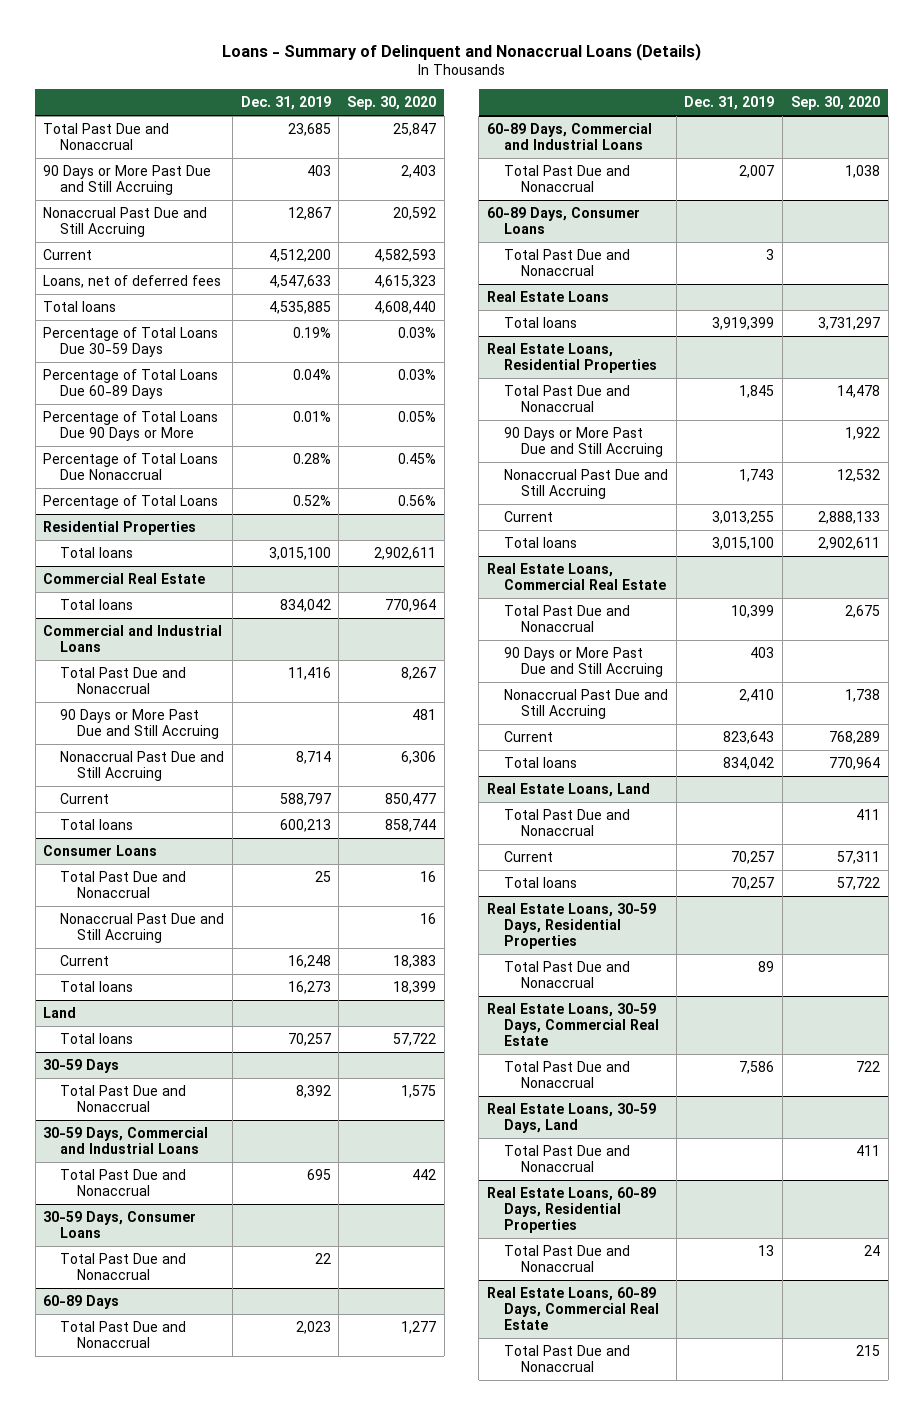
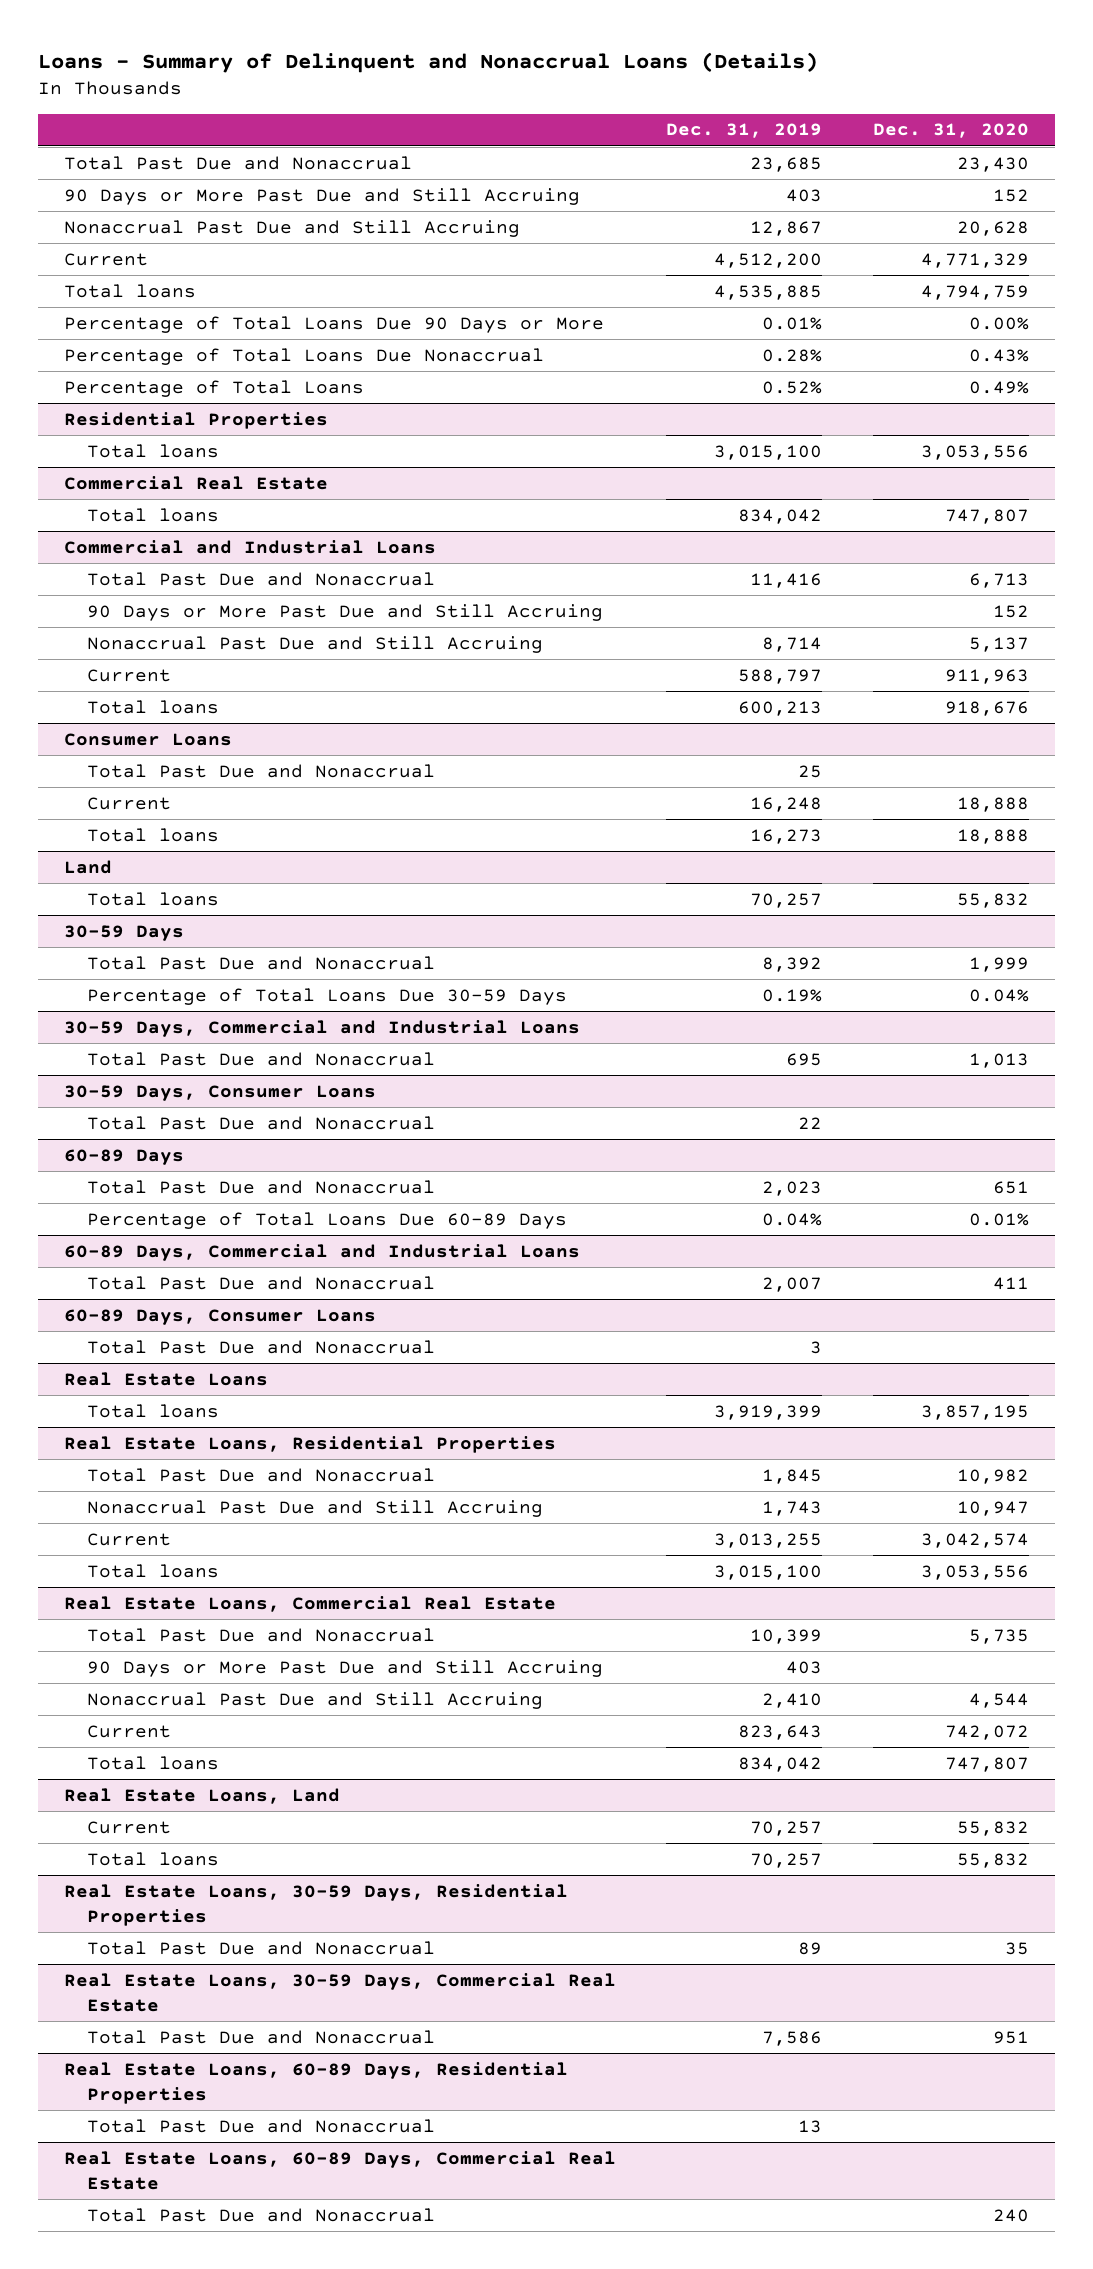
- | Dec. 31, 2019 | Sep. 30, 2020
+ | Dec. 31, 2019 | Dec. 31, 2020
- Loans, net of deferred fees | 4,547,633 | 4,615,323
- Percentage of Total Loans Due 30-59 Days | 0.19% | 0.03%
- Percentage of Total Loans Due 60-89 Days | 0.04% | 0.03%
@ Consumer Loans
- Nonaccrual Past Due and Still Accruing | | 16
@ 30-59 Days
+ Percentage of Total Loans Due 30-59 Days | 0.19% | 0.04%
@ 60-89 Days
+ Percentage of Total Loans Due 60-89 Days | 0.04% | 0.01%
@ Real Estate Loans, Residential Properties
- 90 Days or More Past Due and Still Accruing | | 1,922
@ Real Estate Loans, Land
- Total Past Due and Nonaccrual | | 411
- Real Estate Loans, 30-59 Days, Land
- Total Past Due and Nonaccrual | | 411

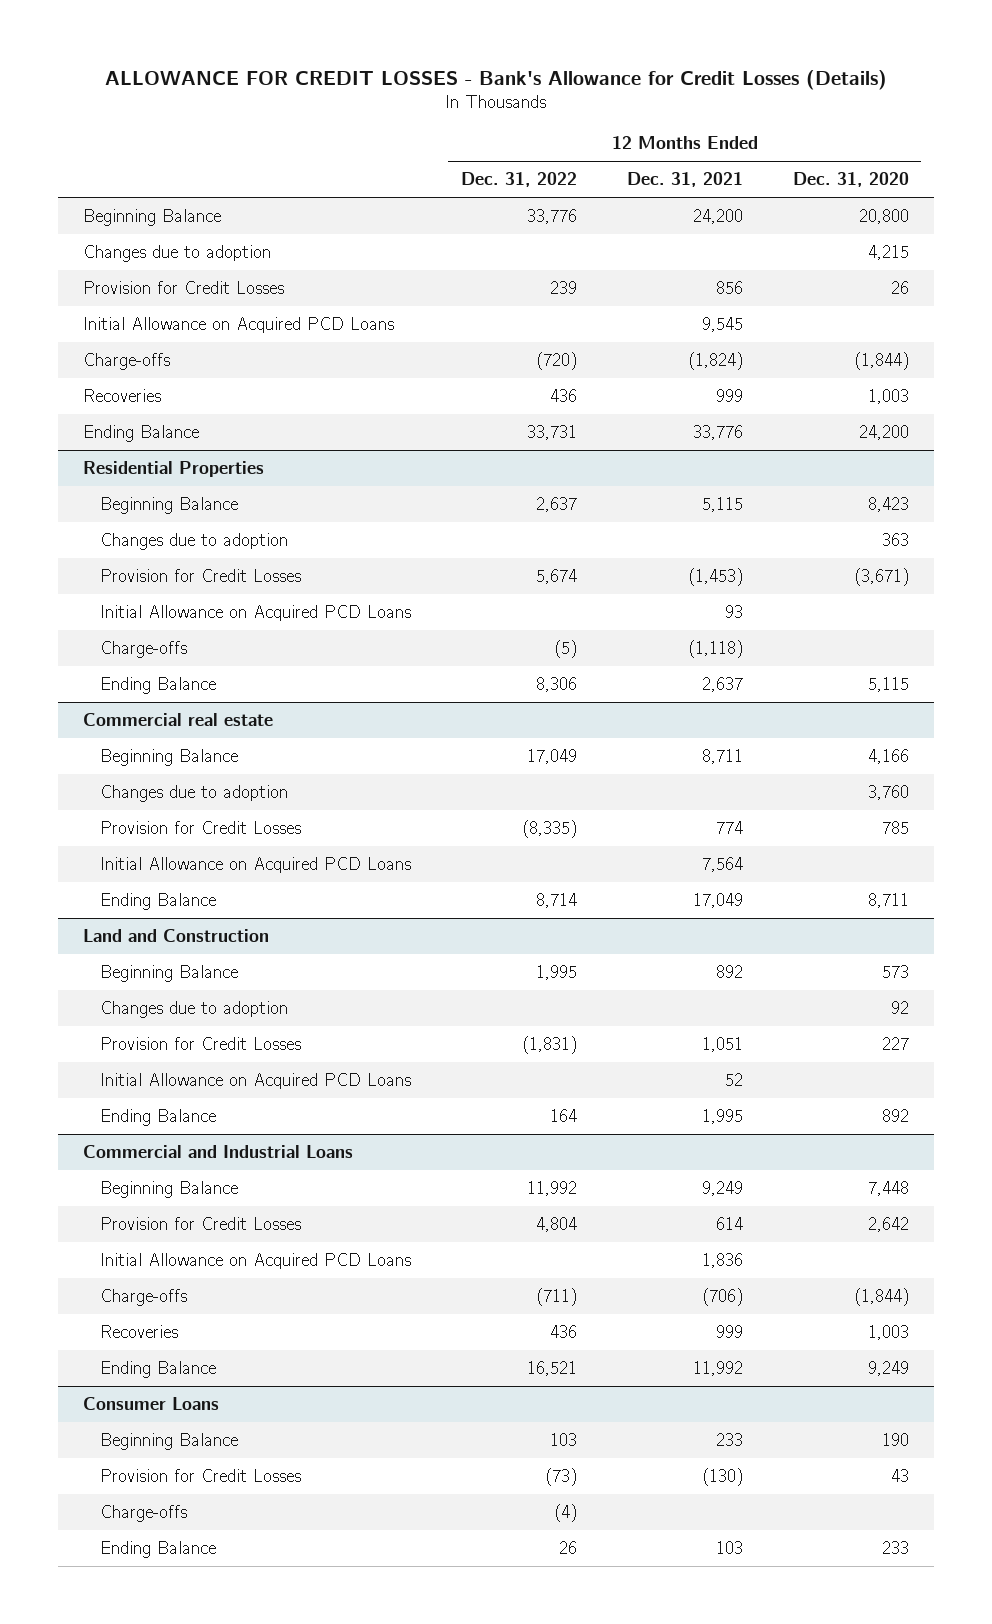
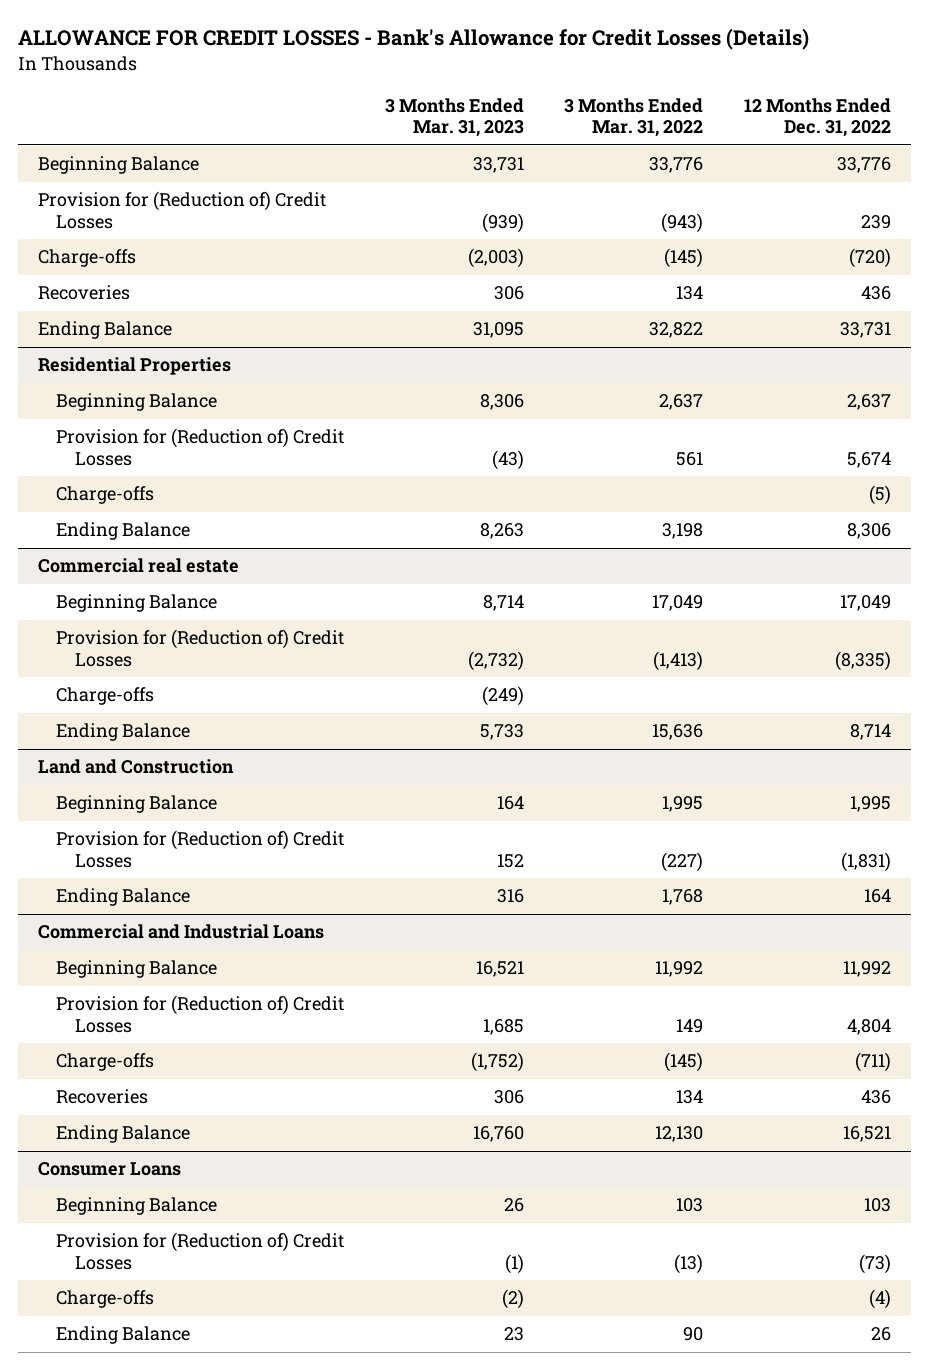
- | 12 Months Ended Dec. 31, 2022 | 12 Months Ended Dec. 31, 2021 | 12 Months Ended Dec. 31, 2020
+ | 3 Months Ended Mar. 31, 2023 | 3 Months Ended Mar. 31, 2022 | 12 Months Ended Dec. 31, 2022
- Changes due to adoption | | | 4,215
- Provision for Credit Losses | 239 | 856 | 26
- Initial Allowance on Acquired PCD Loans | | 9,545 |
+ Provision for (Reduction of) Credit Losses | (939) | (943) | 239
@ Residential Properties
- Changes due to adoption | | | 363
- Provision for Credit Losses | 5,674 | (1,453) | (3,671)
- Initial Allowance on Acquired PCD Loans | | 93 |
+ Provision for (Reduction of) Credit Losses | (43) | 561 | 5,674
@ Commercial real estate
- Changes due to adoption | | | 3,760
- Provision for Credit Losses | (8,335) | 774 | 785
- Initial Allowance on Acquired PCD Loans | | 7,564 |
+ Provision for (Reduction of) Credit Losses | (2,732) | (1,413) | (8,335)
+ Charge-offs | (249) | |
@ Land and Construction
- Changes due to adoption | | | 92
- Provision for Credit Losses | (1,831) | 1,051 | 227
- Initial Allowance on Acquired PCD Loans | | 52 |
+ Provision for (Reduction of) Credit Losses | 152 | (227) | (1,831)
@ Commercial and Industrial Loans
- Provision for Credit Losses | 4,804 | 614 | 2,642
- Initial Allowance on Acquired PCD Loans | | 1,836 |
+ Provision for (Reduction of) Credit Losses | 1,685 | 149 | 4,804
@ Consumer Loans
- Provision for Credit Losses | (73) | (130) | 43
+ Provision for (Reduction of) Credit Losses | (1) | (13) | (73)

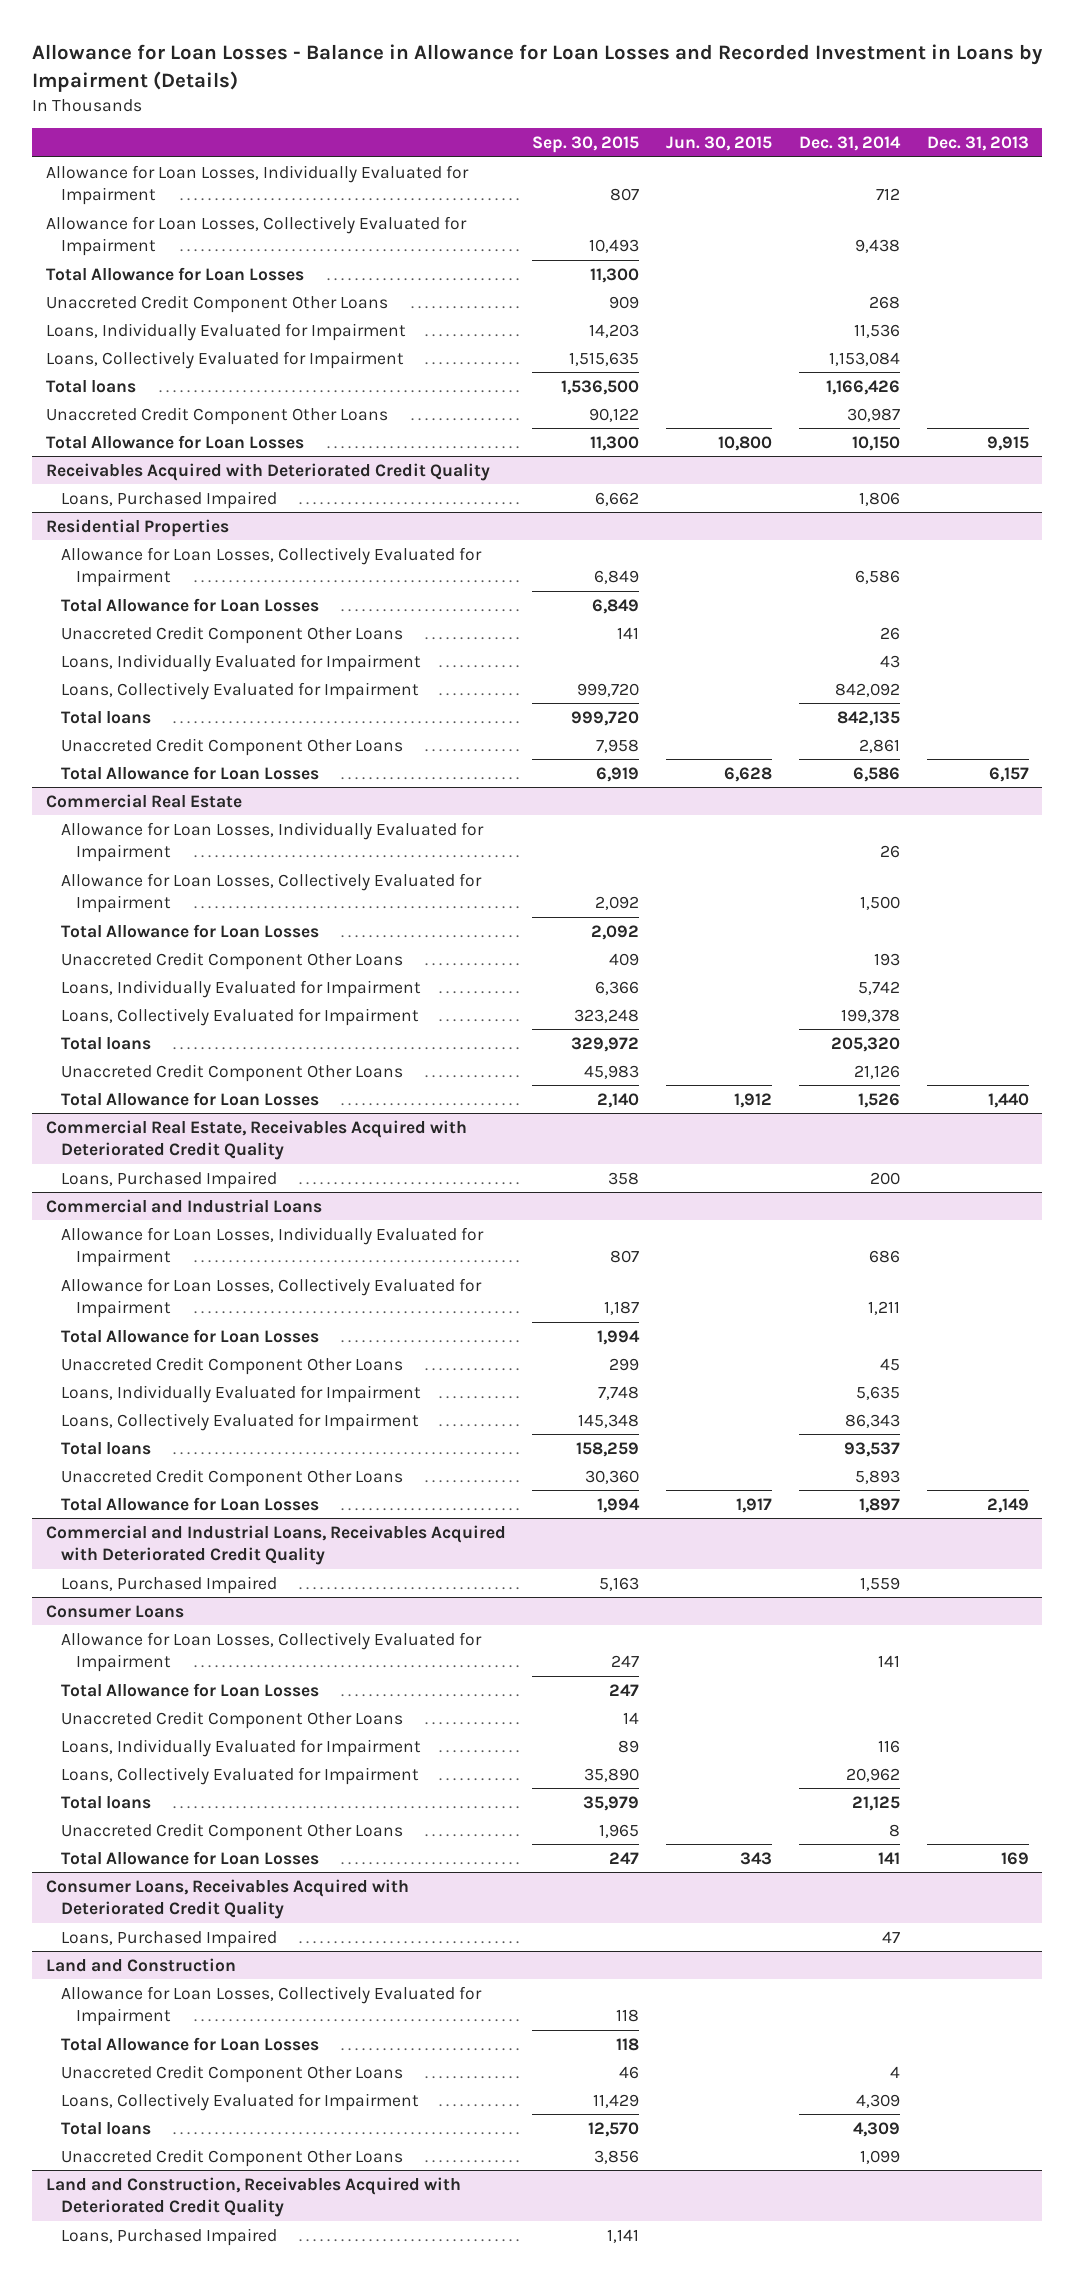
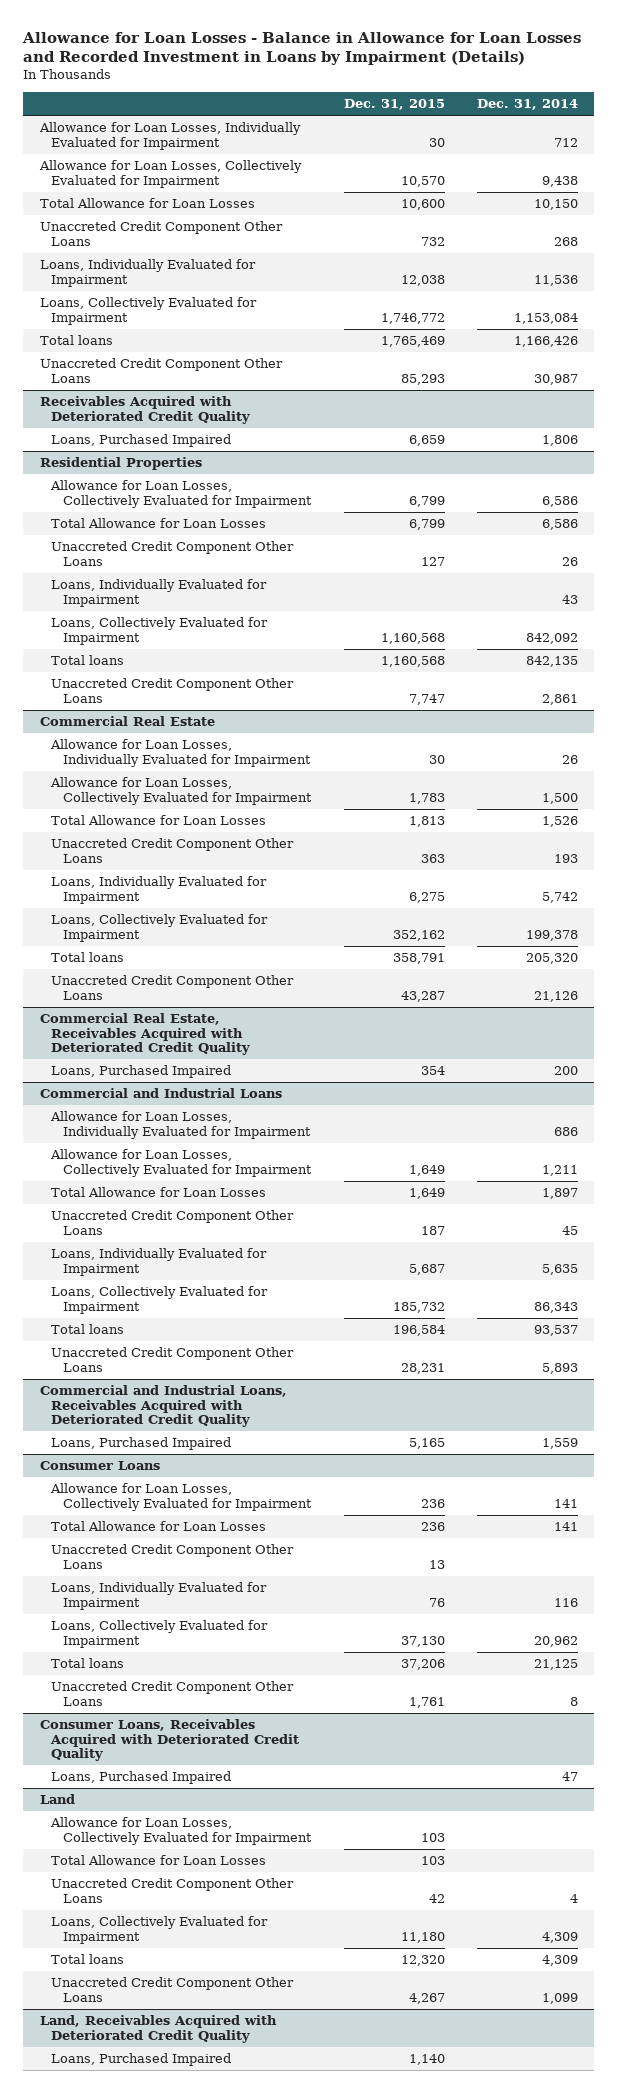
- | Sep. 30, 2015 | Jun. 30, 2015 | Dec. 31, 2014 | Dec. 31, 2013
+ | Dec. 31, 2015 | Dec. 31, 2014
- Total Allowance for Loan Losses | 11,300 | | |
moved up: Total Allowance for Loan Losses | 10,600 | 10,150
@ Residential Properties
- Total Allowance for Loan Losses | 6,849 | | |
moved up: Total Allowance for Loan Losses | 6,799 | 6,586
@ Commercial Real Estate
- Total Allowance for Loan Losses | 2,092 | | |
moved up: Total Allowance for Loan Losses | 1,813 | 1,526
@ Commercial and Industrial Loans
- Total Allowance for Loan Losses | 1,994 | | |
moved up: Total Allowance for Loan Losses | 1,649 | 1,897
@ Consumer Loans
- Total Allowance for Loan Losses | 247 | | |
moved up: Total Allowance for Loan Losses | 236 | 141
- Land and Construction
+ Land
- Land and Construction, Receivables Acquired with Deteriorated Credit Quality
+ Land, Receivables Acquired with Deteriorated Credit Quality

